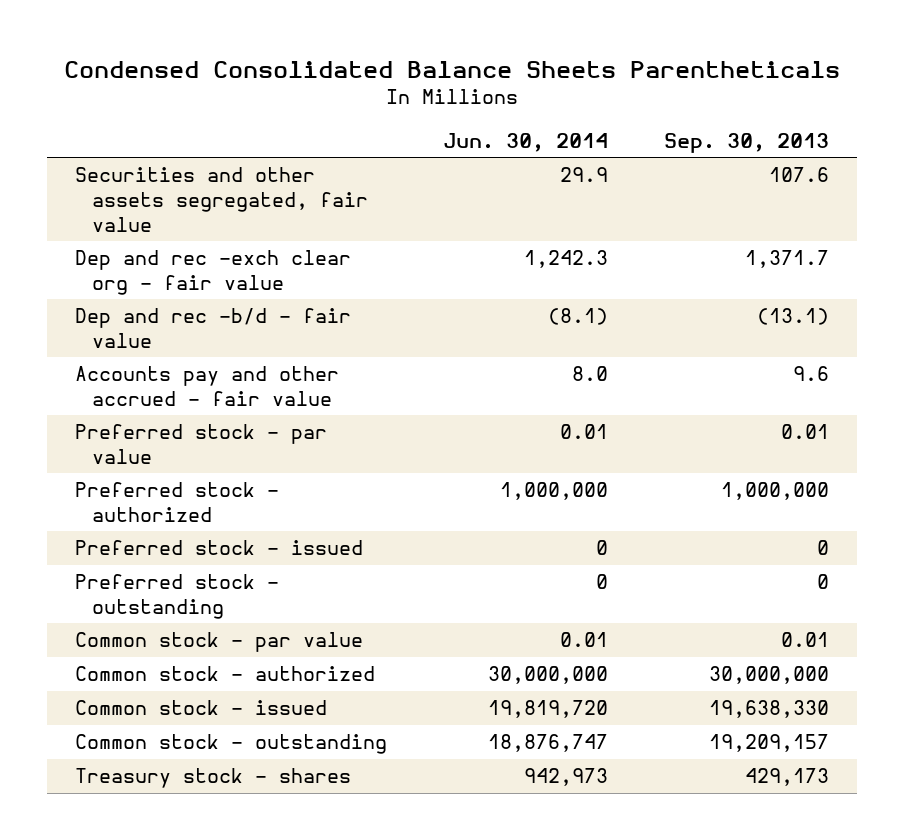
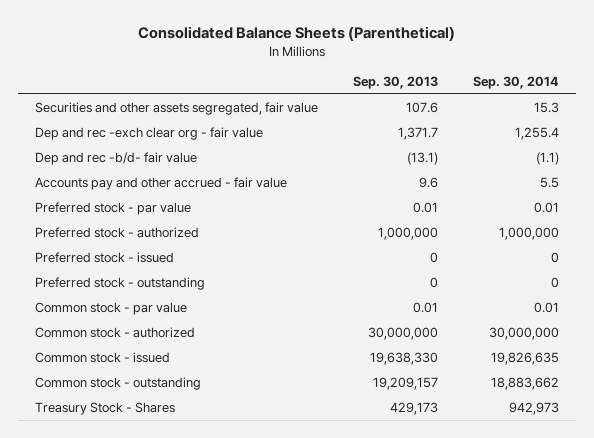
- Condensed Consolidated Balance Sheets Parentheticals
+ Consolidated Balance Sheets (Parenthetical)
- | Jun. 30, 2014 | Sep. 30, 2013
+ | Sep. 30, 2013 | Sep. 30, 2014
- Dep and rec -b/d - fair value | (8.1) | (13.1)
+ Dep and rec -b/d- fair value | (13.1) | (1.1)
- Treasury stock - shares | 942,973 | 429,173
+ Treasury Stock - Shares | 429,173 | 942,973

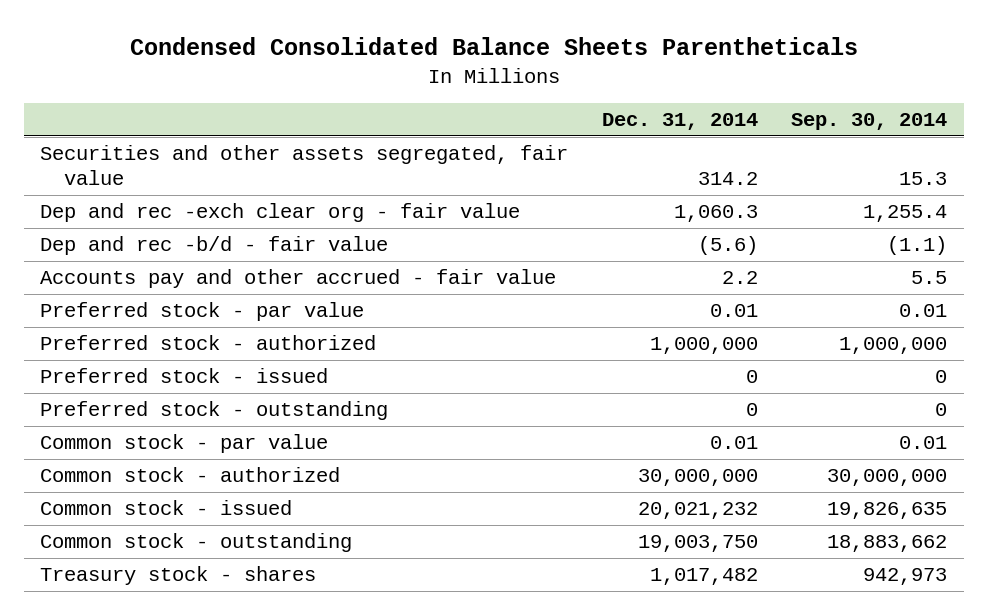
- Consolidated Balance Sheets (Parenthetical)
+ Condensed Consolidated Balance Sheets Parentheticals
- | Sep. 30, 2013 | Sep. 30, 2014
+ | Dec. 31, 2014 | Sep. 30, 2014
- Dep and rec -b/d- fair value | (13.1) | (1.1)
+ Dep and rec -b/d - fair value | (5.6) | (1.1)
- Treasury Stock - Shares | 429,173 | 942,973
+ Treasury stock - shares | 1,017,482 | 942,973

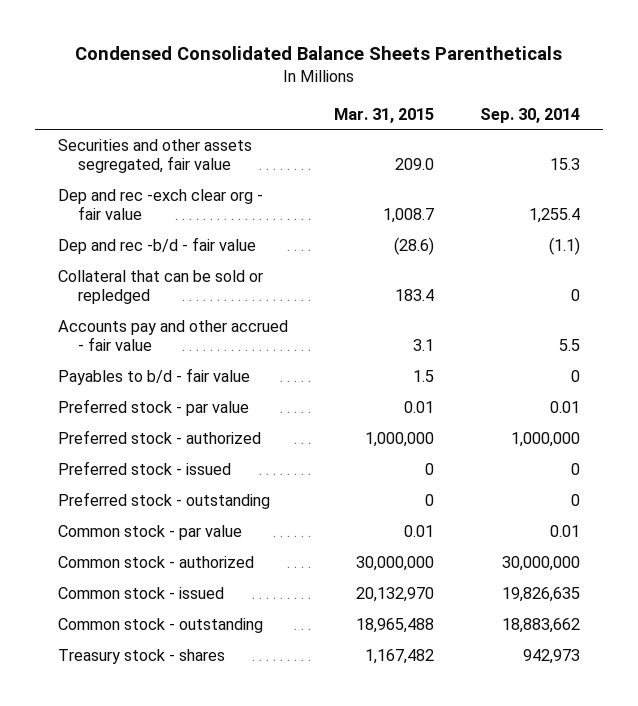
- | Dec. 31, 2014 | Sep. 30, 2014
+ | Mar. 31, 2015 | Sep. 30, 2014
+ Collateral that can be sold or repledged | 183.4 | 0
+ Payables to b/d - fair value | 1.5 | 0

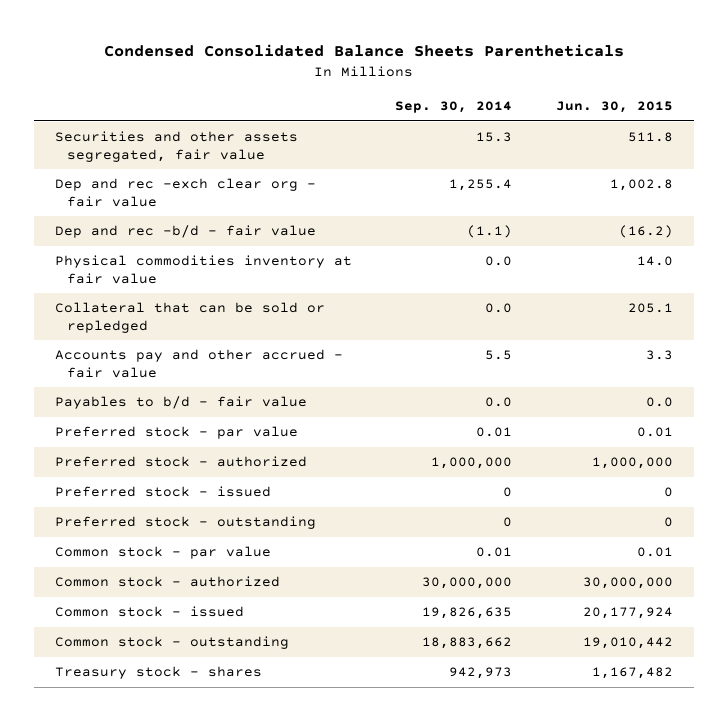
- | Mar. 31, 2015 | Sep. 30, 2014
+ | Sep. 30, 2014 | Jun. 30, 2015
- Collateral that can be sold or repledged | 183.4 | 0
+ Physical commodities inventory at fair value | 0.0 | 14.0
+ Collateral that can be sold or repledged | 0.0 | 205.1
- Payables to b/d - fair value | 1.5 | 0
+ Payables to b/d - fair value | 0.0 | 0.0

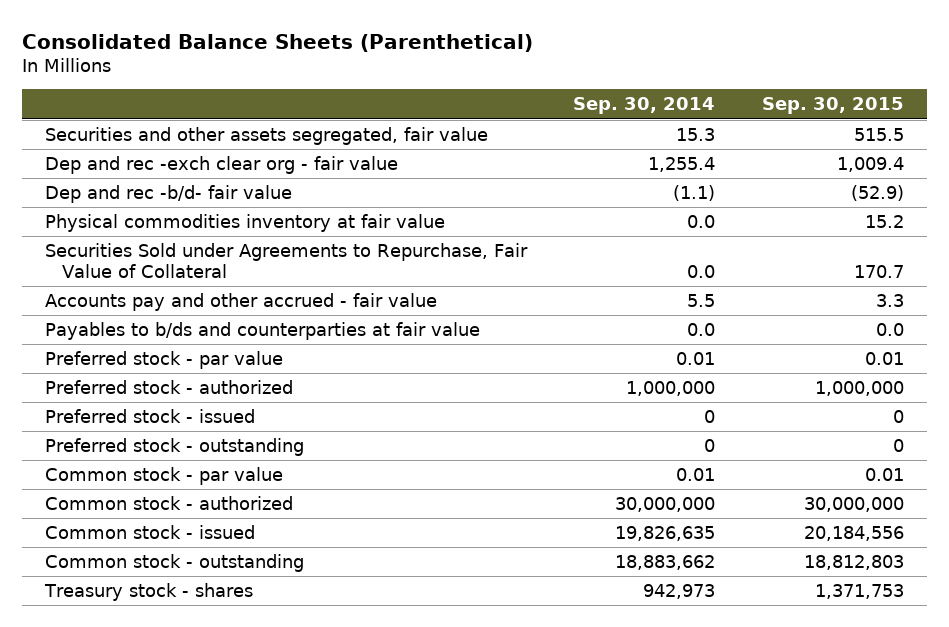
- Condensed Consolidated Balance Sheets Parentheticals
+ Consolidated Balance Sheets (Parenthetical)
- | Sep. 30, 2014 | Jun. 30, 2015
+ | Sep. 30, 2014 | Sep. 30, 2015
- Dep and rec -b/d - fair value | (1.1) | (16.2)
+ Dep and rec -b/d- fair value | (1.1) | (52.9)
- Collateral that can be sold or repledged | 0.0 | 205.1
+ Securities Sold under Agreements to Repurchase, Fair Value of Collateral | 0.0 | 170.7
- Payables to b/d - fair value | 0.0 | 0.0
+ Payables to b/ds and counterparties at fair value | 0.0 | 0.0

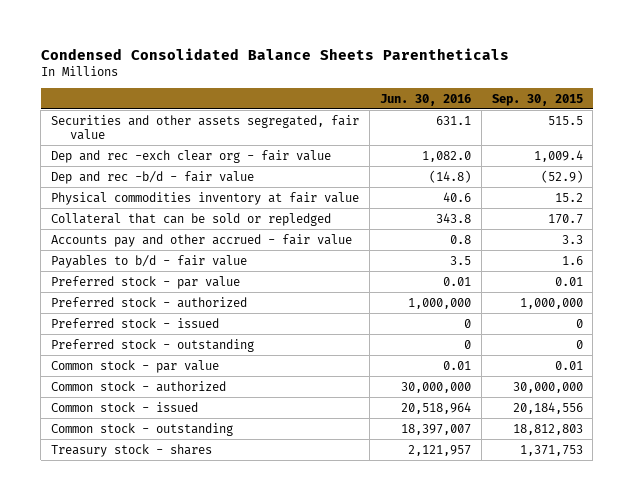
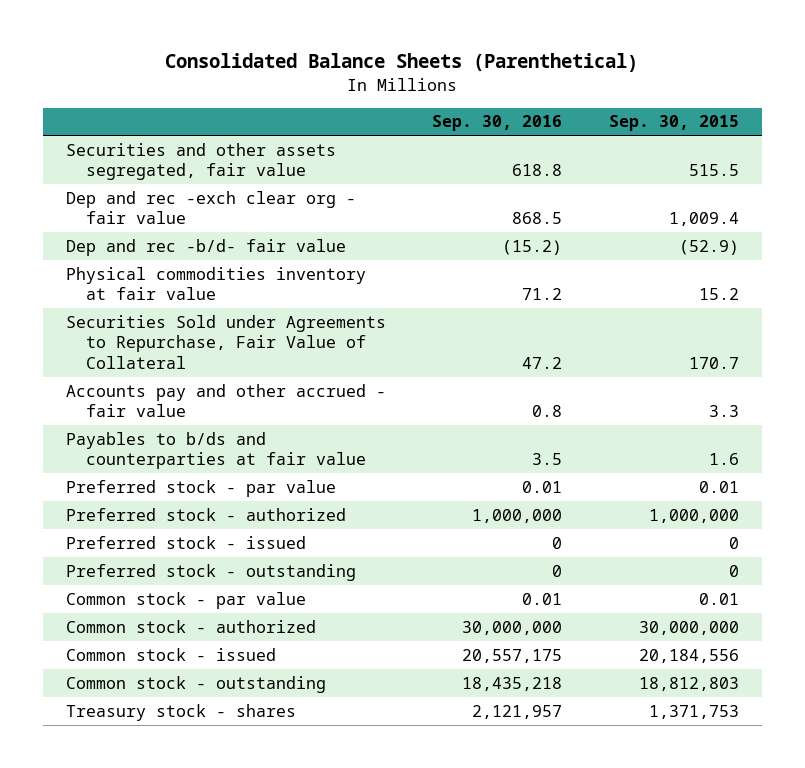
- Condensed Consolidated Balance Sheets Parentheticals
+ Consolidated Balance Sheets (Parenthetical)
- | Jun. 30, 2016 | Sep. 30, 2015
+ | Sep. 30, 2016 | Sep. 30, 2015
- Dep and rec -b/d - fair value | (14.8) | (52.9)
+ Dep and rec -b/d- fair value | (15.2) | (52.9)
- Collateral that can be sold or repledged | 343.8 | 170.7
+ Securities Sold under Agreements to Repurchase, Fair Value of Collateral | 47.2 | 170.7
- Payables to b/d - fair value | 3.5 | 1.6
+ Payables to b/ds and counterparties at fair value | 3.5 | 1.6

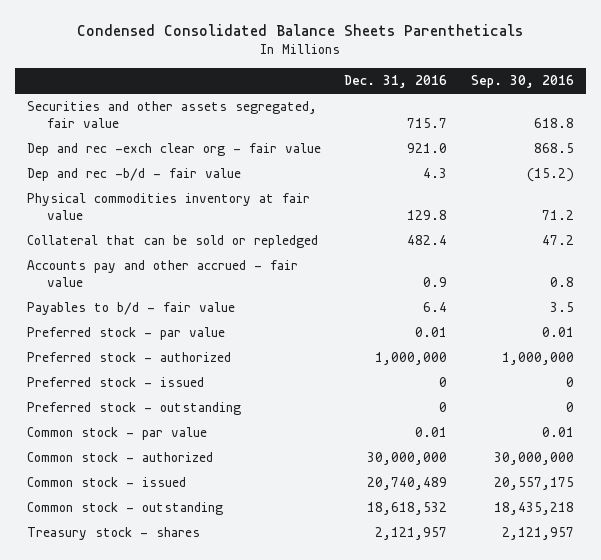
- Consolidated Balance Sheets (Parenthetical)
+ Condensed Consolidated Balance Sheets Parentheticals
- | Sep. 30, 2016 | Sep. 30, 2015
+ | Dec. 31, 2016 | Sep. 30, 2016
- Dep and rec -b/d- fair value | (15.2) | (52.9)
+ Dep and rec -b/d - fair value | 4.3 | (15.2)
- Securities Sold under Agreements to Repurchase, Fair Value of Collateral | 47.2 | 170.7
+ Collateral that can be sold or repledged | 482.4 | 47.2
- Payables to b/ds and counterparties at fair value | 3.5 | 1.6
+ Payables to b/d - fair value | 6.4 | 3.5

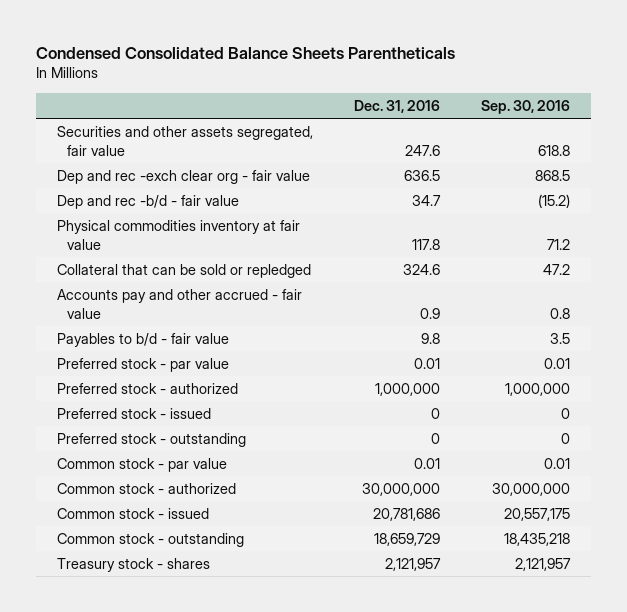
- Securities and other assets segregated, fair value | 715.7 | 618.8
- Dep and rec -exch clear org - fair value | 921.0 | 868.5
- Dep and rec -b/d - fair value | 4.3 | (15.2)
- Physical commodities inventory at fair value | 129.8 | 71.2
- Collateral that can be sold or repledged | 482.4 | 47.2
+ Securities and other assets segregated, fair value | 247.6 | 618.8
+ Dep and rec -exch clear org - fair value | 636.5 | 868.5
+ Dep and rec -b/d - fair value | 34.7 | (15.2)
+ Physical commodities inventory at fair value | 117.8 | 71.2
+ Collateral that can be sold or repledged | 324.6 | 47.2
- Payables to b/d - fair value | 6.4 | 3.5
+ Payables to b/d - fair value | 9.8 | 3.5
- Common stock - issued | 20,740,489 | 20,557,175
- Common stock - outstanding | 18,618,532 | 18,435,218
+ Common stock - issued | 20,781,686 | 20,557,175
+ Common stock - outstanding | 18,659,729 | 18,435,218

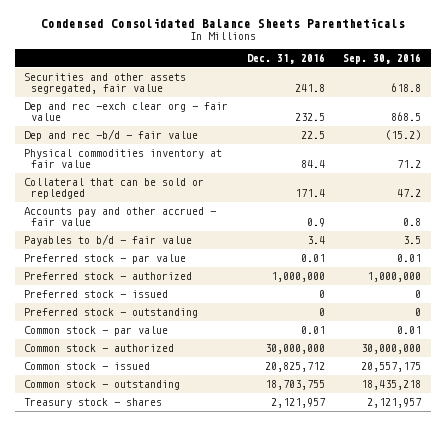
- Securities and other assets segregated, fair value | 247.6 | 618.8
- Dep and rec -exch clear org - fair value | 636.5 | 868.5
- Dep and rec -b/d - fair value | 34.7 | (15.2)
- Physical commodities inventory at fair value | 117.8 | 71.2
- Collateral that can be sold or repledged | 324.6 | 47.2
+ Securities and other assets segregated, fair value | 241.8 | 618.8
+ Dep and rec -exch clear org - fair value | 232.5 | 868.5
+ Dep and rec -b/d - fair value | 22.5 | (15.2)
+ Physical commodities inventory at fair value | 84.4 | 71.2
+ Collateral that can be sold or repledged | 171.4 | 47.2
- Payables to b/d - fair value | 9.8 | 3.5
+ Payables to b/d - fair value | 3.4 | 3.5
- Common stock - issued | 20,781,686 | 20,557,175
- Common stock - outstanding | 18,659,729 | 18,435,218
+ Common stock - issued | 20,825,712 | 20,557,175
+ Common stock - outstanding | 18,703,755 | 18,435,218

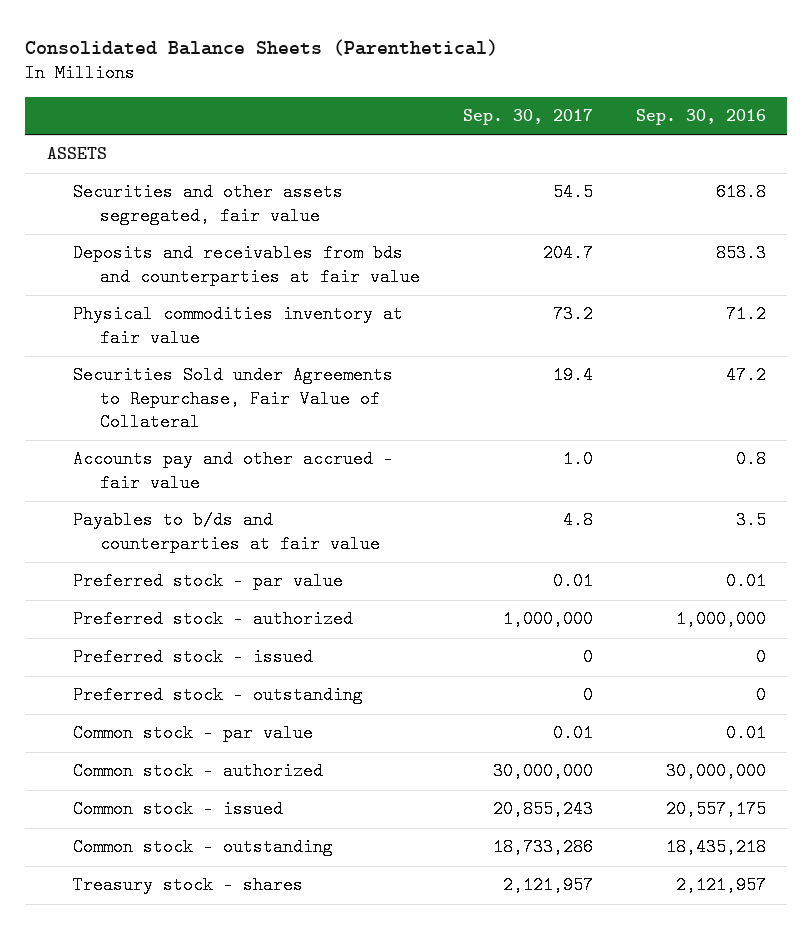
- Condensed Consolidated Balance Sheets Parentheticals
+ Consolidated Balance Sheets (Parenthetical)
- | Dec. 31, 2016 | Sep. 30, 2016
+ | Sep. 30, 2017 | Sep. 30, 2016
+ ASSETS
- Dep and rec -exch clear org - fair value | 232.5 | 868.5
- Dep and rec -b/d - fair value | 22.5 | (15.2)
+ Deposits and receivables from bds and counterparties at fair value | 204.7 | 853.3
- Collateral that can be sold or repledged | 171.4 | 47.2
+ Securities Sold under Agreements to Repurchase, Fair Value of Collateral | 19.4 | 47.2
- Payables to b/d - fair value | 3.4 | 3.5
+ Payables to b/ds and counterparties at fair value | 4.8 | 3.5

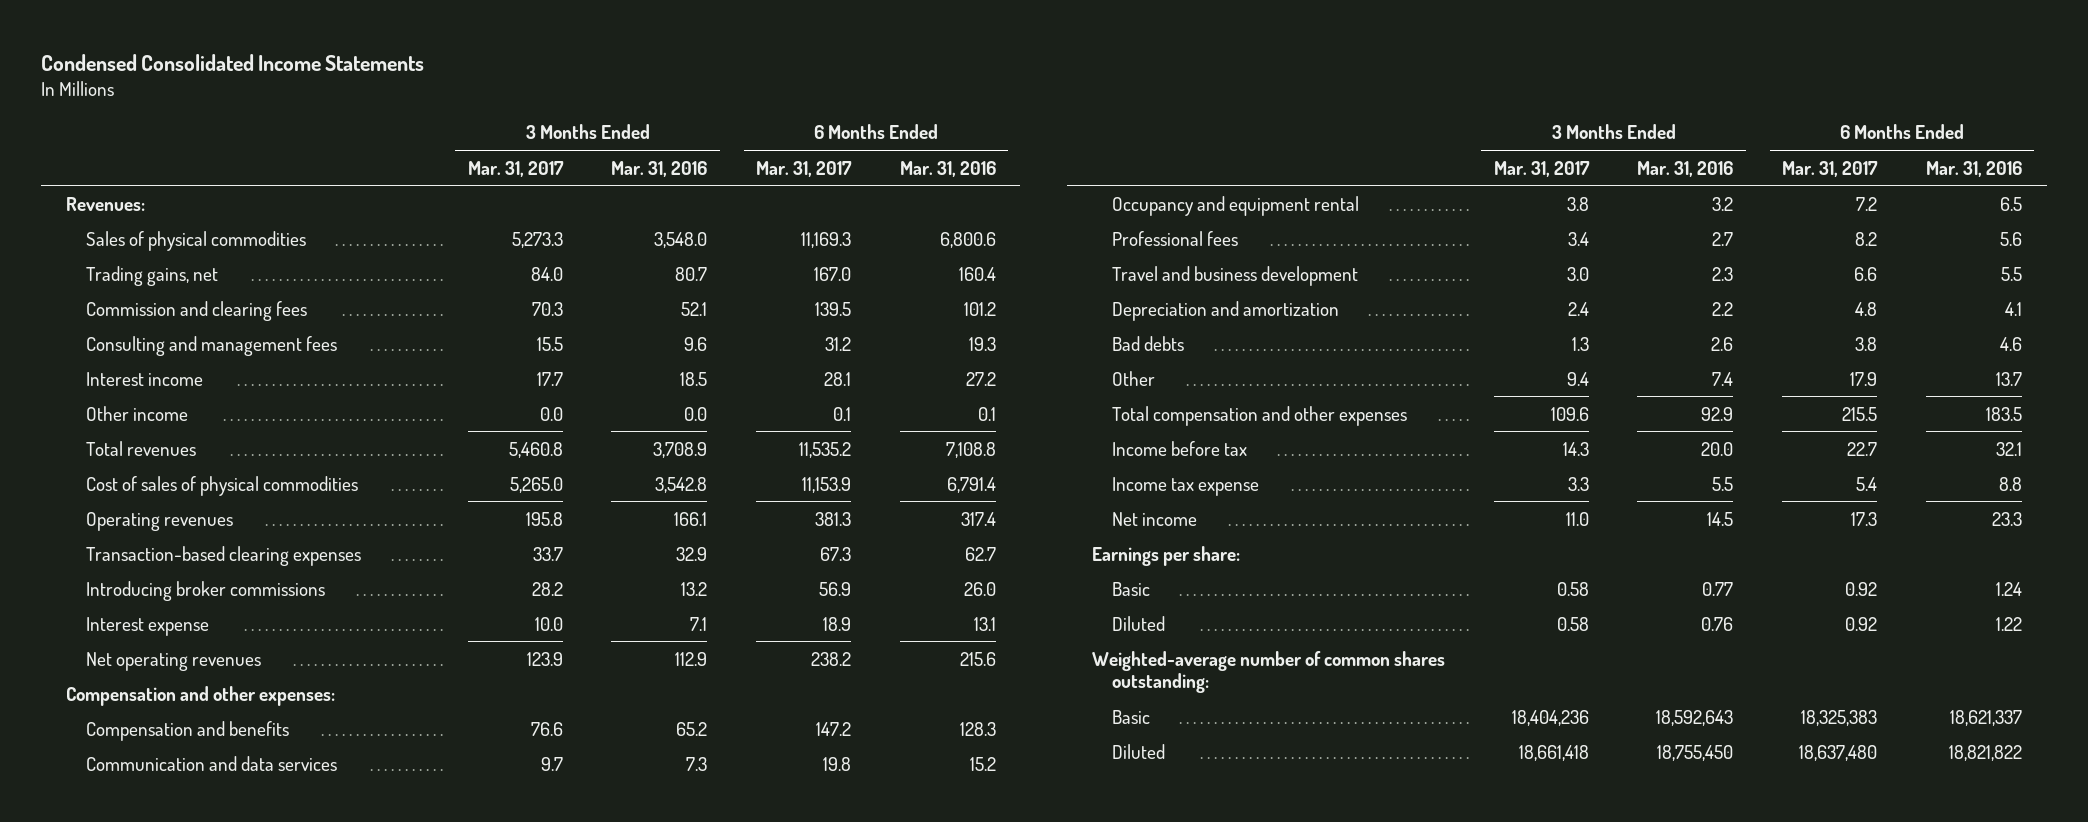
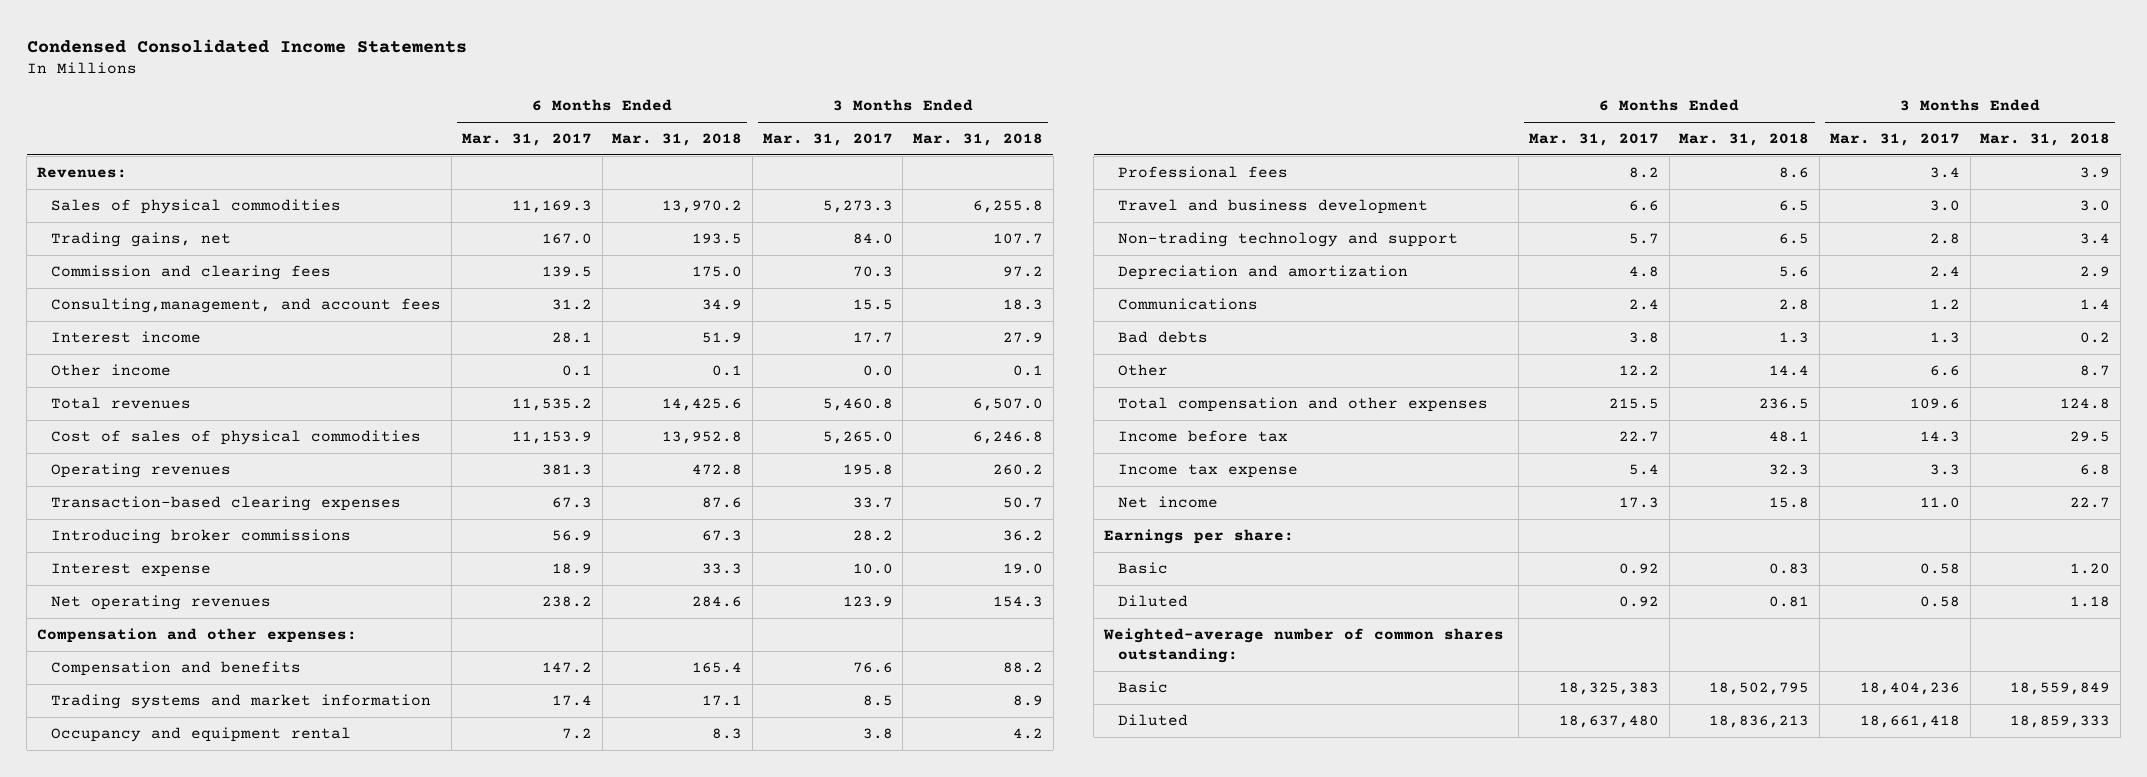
- | 3 Months Ended Mar. 31, 2017 | 3 Months Ended Mar. 31, 2016 | 6 Months Ended Mar. 31, 2017 | 6 Months Ended Mar. 31, 2016
+ | 6 Months Ended Mar. 31, 2017 | 6 Months Ended Mar. 31, 2018 | 3 Months Ended Mar. 31, 2017 | 3 Months Ended Mar. 31, 2018
- Consulting and management fees | 15.5 | 9.6 | 31.2 | 19.3
+ Consulting,management, and account fees | 31.2 | 34.9 | 15.5 | 18.3
- Communication and data services | 9.7 | 7.3 | 19.8 | 15.2
+ Trading systems and market information | 17.4 | 17.1 | 8.5 | 8.9
+ Non-trading technology and support | 5.7 | 6.5 | 2.8 | 3.4
+ Communications | 2.4 | 2.8 | 1.2 | 1.4
- Other | 9.4 | 7.4 | 17.9 | 13.7
+ Other | 12.2 | 14.4 | 6.6 | 8.7

